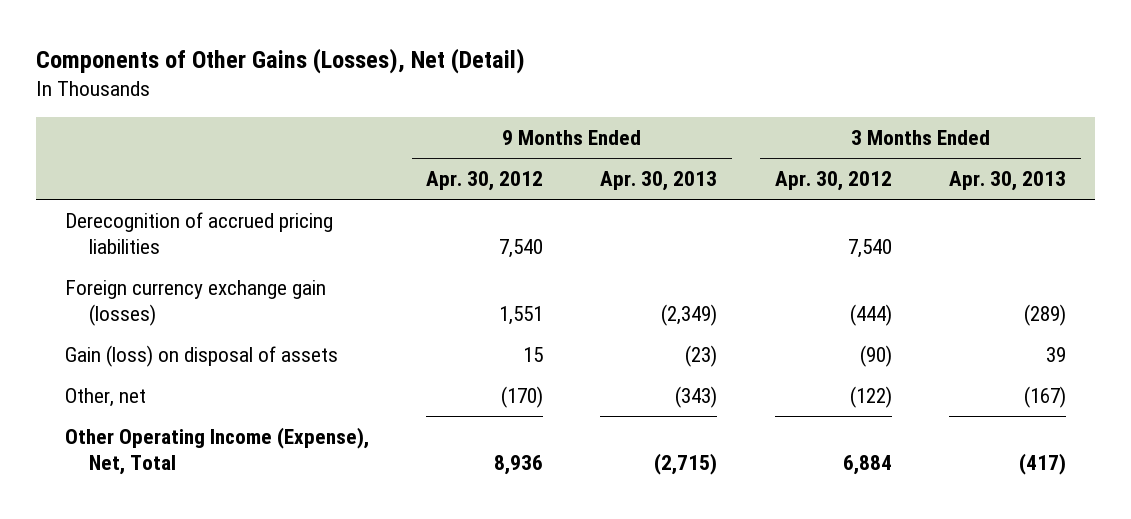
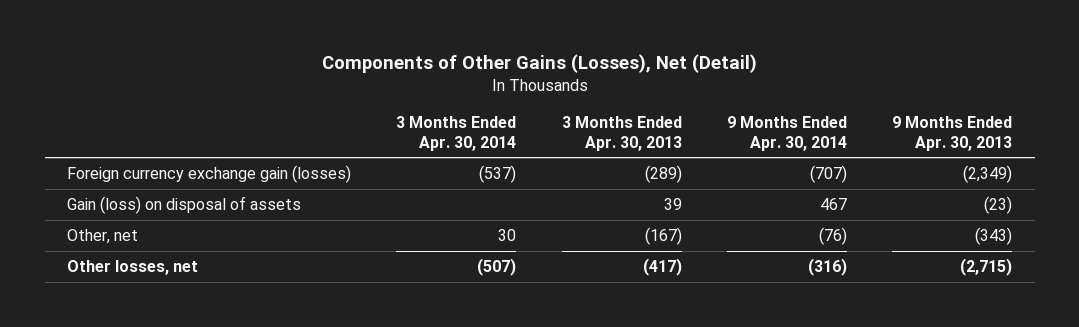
- | 9 Months Ended Apr. 30, 2012 | 9 Months Ended Apr. 30, 2013 | 3 Months Ended Apr. 30, 2012 | 3 Months Ended Apr. 30, 2013
+ | 3 Months Ended Apr. 30, 2014 | 3 Months Ended Apr. 30, 2013 | 9 Months Ended Apr. 30, 2014 | 9 Months Ended Apr. 30, 2013
- Derecognition of accrued pricing liabilities | 7,540 | | 7,540 |
- Other Operating Income (Expense), Net, Total | 8,936 | (2,715) | 6,884 | (417)
+ Other losses, net | (507) | (417) | (316) | (2,715)

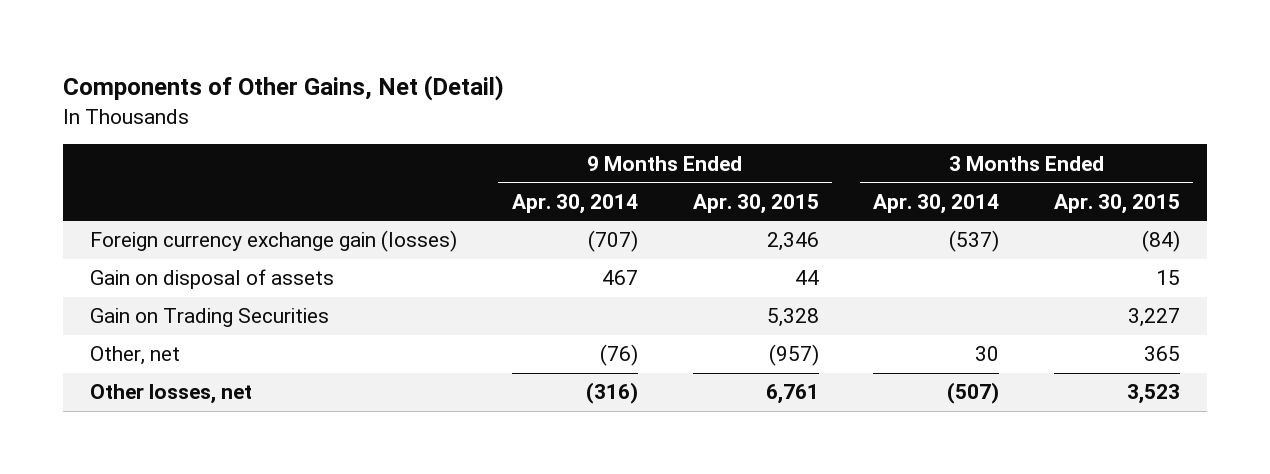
- Components of Other Gains (Losses), Net (Detail)
+ Components of Other Gains, Net (Detail)
- | 3 Months Ended Apr. 30, 2014 | 3 Months Ended Apr. 30, 2013 | 9 Months Ended Apr. 30, 2014 | 9 Months Ended Apr. 30, 2013
+ | 9 Months Ended Apr. 30, 2014 | 9 Months Ended Apr. 30, 2015 | 3 Months Ended Apr. 30, 2014 | 3 Months Ended Apr. 30, 2015
- Gain (loss) on disposal of assets | | 39 | 467 | (23)
+ Gain on disposal of assets | 467 | 44 | | 15
+ Gain on Trading Securities | | 5,328 | | 3,227

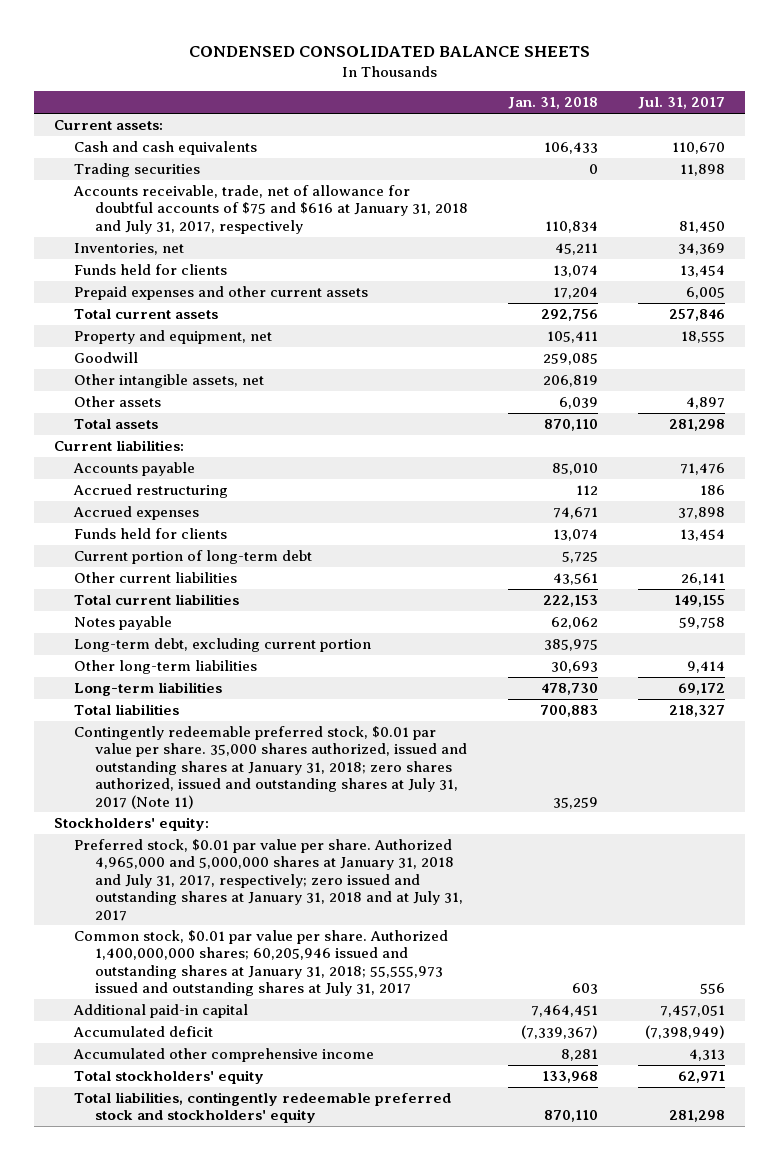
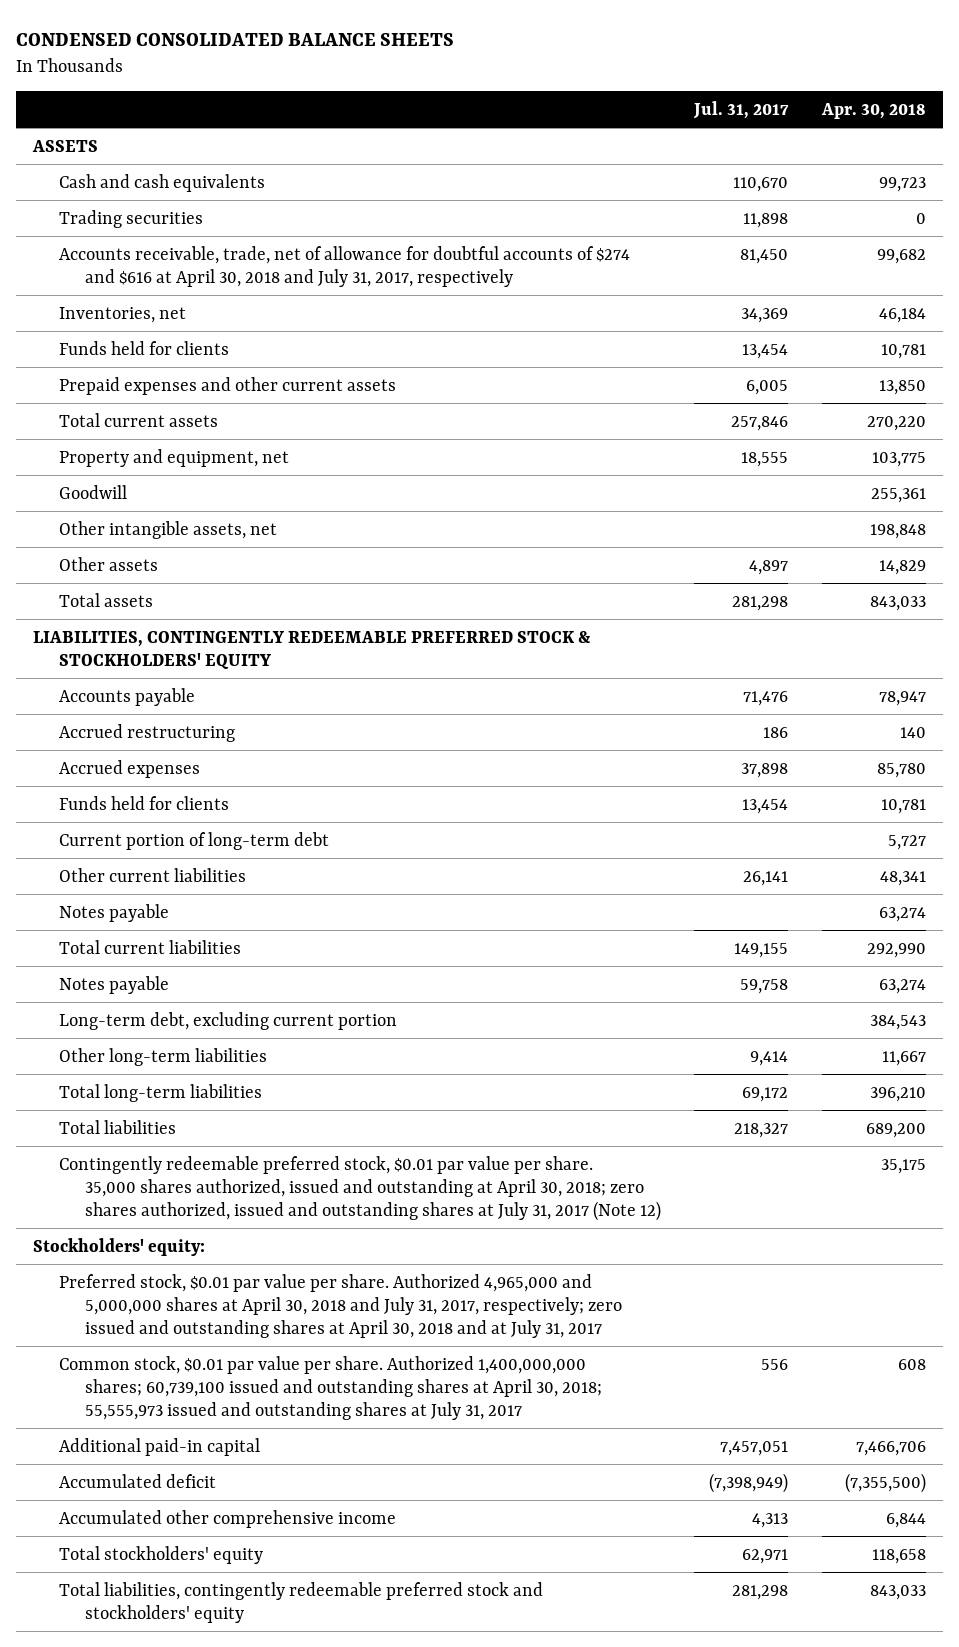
- | Jan. 31, 2018 | Jul. 31, 2017
+ | Jul. 31, 2017 | Apr. 30, 2018
- Current assets:
+ ASSETS
- Accounts receivable, trade, net of allowance for doubtful accounts of $75 and $616 at January 31, 2018 and July 31, 2017, respectively | 110,834 | 81,450
+ Accounts receivable, trade, net of allowance for doubtful accounts of $274 and $616 at April 30, 2018 and July 31, 2017, respectively | 81,450 | 99,682
- Current liabilities:
+ LIABILITIES, CONTINGENTLY REDEEMABLE PREFERRED STOCK & STOCKHOLDERS' EQUITY
+ Notes payable | | 63,274
- Long-term liabilities | 478,730 | 69,172
+ Total long-term liabilities | 69,172 | 396,210
- Contingently redeemable preferred stock, $0.01 par value per share. 35,000 shares authorized, issued and outstanding shares at January 31, 2018; zero shares authorized, issued and outstanding shares at July 31, 2017 (Note 11) | 35,259 |
+ Contingently redeemable preferred stock, $0.01 par value per share. 35,000 shares authorized, issued and outstanding at April 30, 2018; zero shares authorized, issued and outstanding shares at July 31, 2017 (Note 12) | | 35,175
- Preferred stock, $0.01 par value per share. Authorized 4,965,000 and 5,000,000 shares at January 31, 2018 and July 31, 2017, respectively; zero issued and outstanding shares at January 31, 2018 and at July 31, 2017
- Common stock, $0.01 par value per share. Authorized 1,400,000,000 shares; 60,205,946 issued and outstanding shares at January 31, 2018; 55,555,973 issued and outstanding shares at July 31, 2017 | 603 | 556
+ Preferred stock, $0.01 par value per share. Authorized 4,965,000 and 5,000,000 shares at April 30, 2018 and July 31, 2017, respectively; zero issued and outstanding shares at April 30, 2018 and at July 31, 2017
+ Common stock, $0.01 par value per share. Authorized 1,400,000,000 shares; 60,739,100 issued and outstanding shares at April 30, 2018; 55,555,973 issued and outstanding shares at July 31, 2017 | 556 | 608

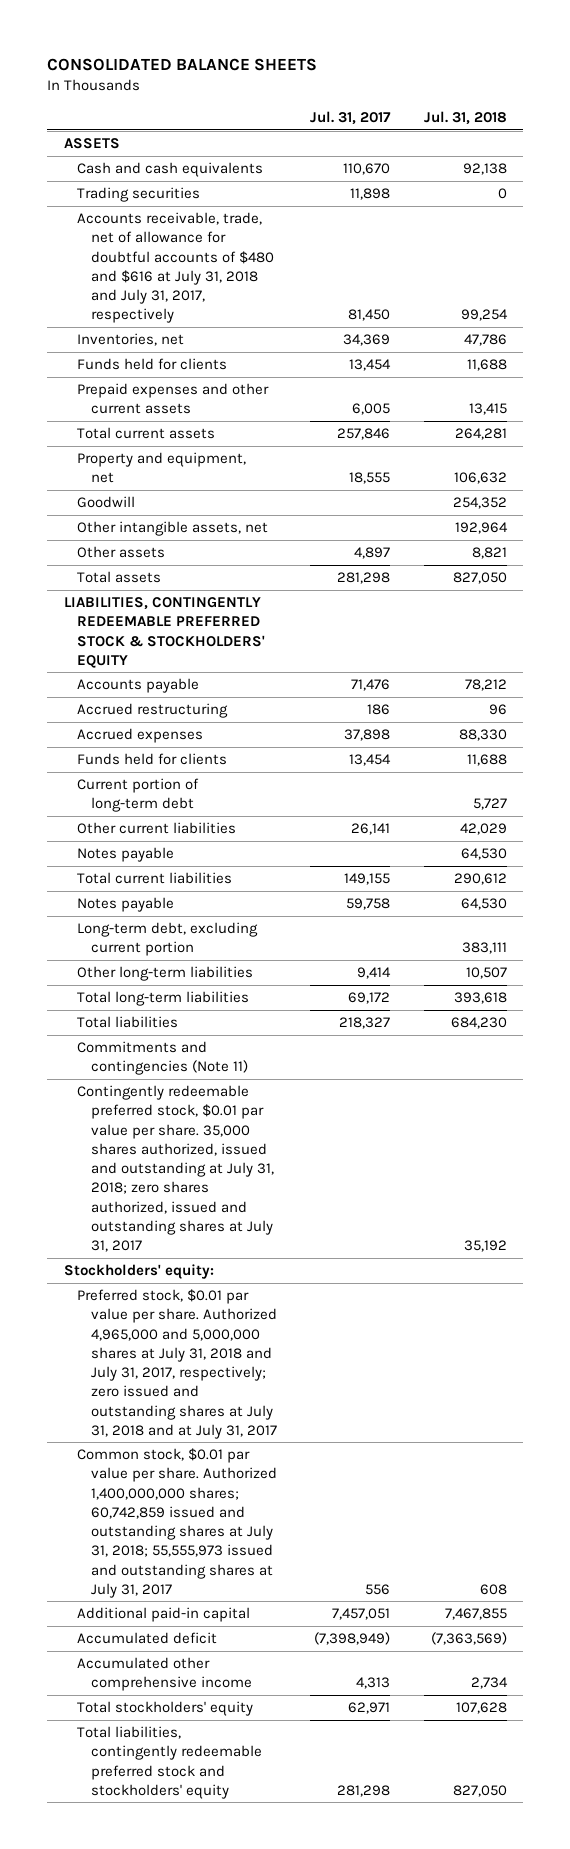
- CONDENSED CONSOLIDATED BALANCE SHEETS
+ CONSOLIDATED BALANCE SHEETS
- | Jul. 31, 2017 | Apr. 30, 2018
+ | Jul. 31, 2017 | Jul. 31, 2018
- Accounts receivable, trade, net of allowance for doubtful accounts of $274 and $616 at April 30, 2018 and July 31, 2017, respectively | 81,450 | 99,682
+ Accounts receivable, trade, net of allowance for doubtful accounts of $480 and $616 at July 31, 2018 and July 31, 2017, respectively | 81,450 | 99,254
- Contingently redeemable preferred stock, $0.01 par value per share. 35,000 shares authorized, issued and outstanding at April 30, 2018; zero shares authorized, issued and outstanding shares at July 31, 2017 (Note 12) | | 35,175
+ Commitments and contingencies (Note 11)
+ Contingently redeemable preferred stock, $0.01 par value per share. 35,000 shares authorized, issued and outstanding at July 31, 2018; zero shares authorized, issued and outstanding shares at July 31, 2017 | | 35,192
- Preferred stock, $0.01 par value per share. Authorized 4,965,000 and 5,000,000 shares at April 30, 2018 and July 31, 2017, respectively; zero issued and outstanding shares at April 30, 2018 and at July 31, 2017
- Common stock, $0.01 par value per share. Authorized 1,400,000,000 shares; 60,739,100 issued and outstanding shares at April 30, 2018; 55,555,973 issued and outstanding shares at July 31, 2017 | 556 | 608
+ Preferred stock, $0.01 par value per share. Authorized 4,965,000 and 5,000,000 shares at July 31, 2018 and July 31, 2017, respectively; zero issued and outstanding shares at July 31, 2018 and at July 31, 2017
+ Common stock, $0.01 par value per share. Authorized 1,400,000,000 shares; 60,742,859 issued and outstanding shares at July 31, 2018; 55,555,973 issued and outstanding shares at July 31, 2017 | 556 | 608

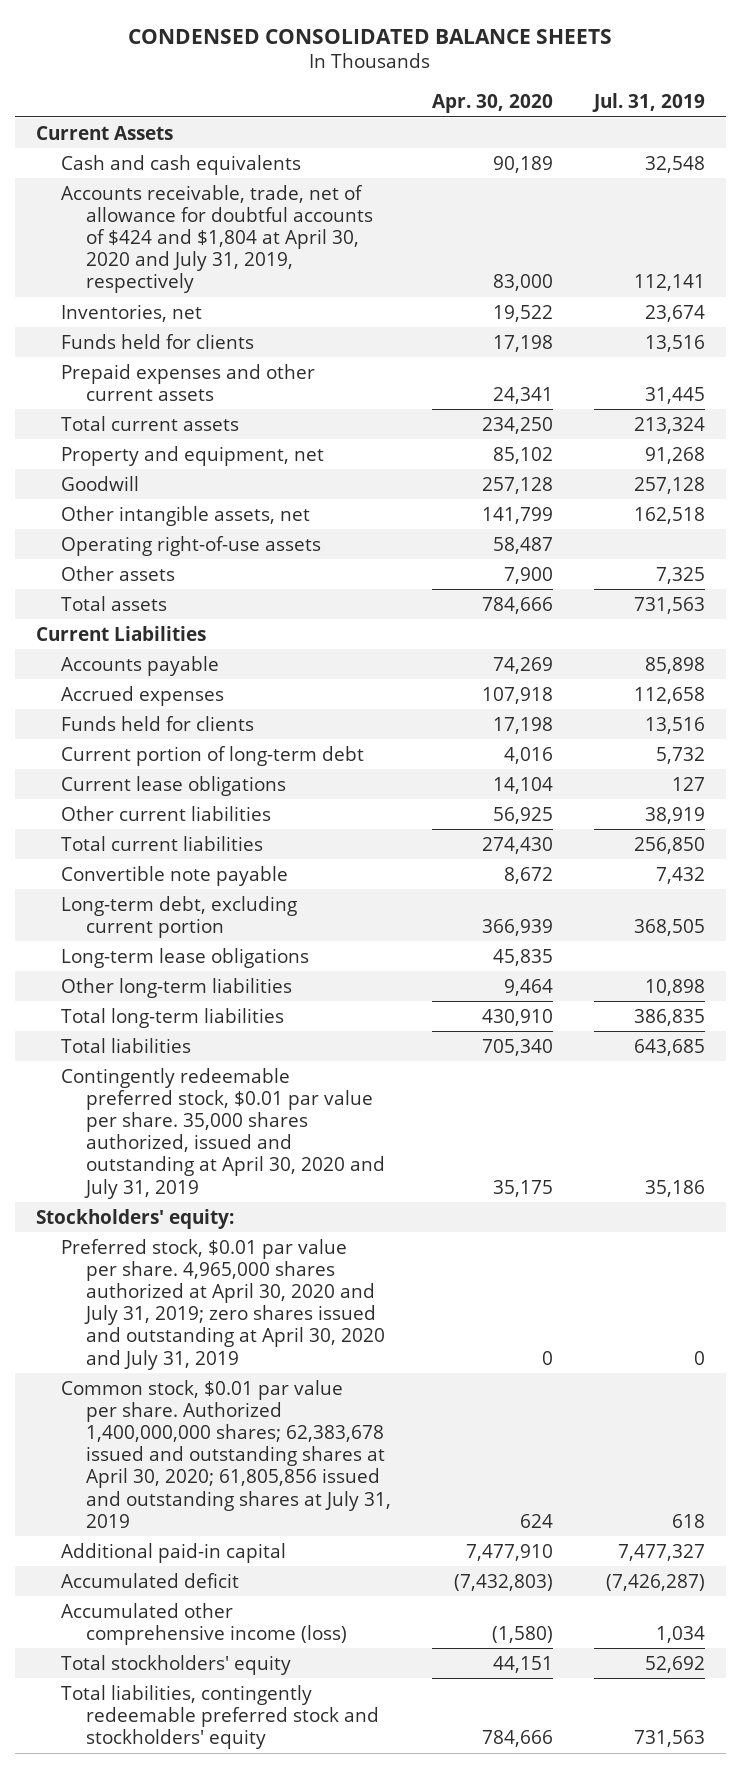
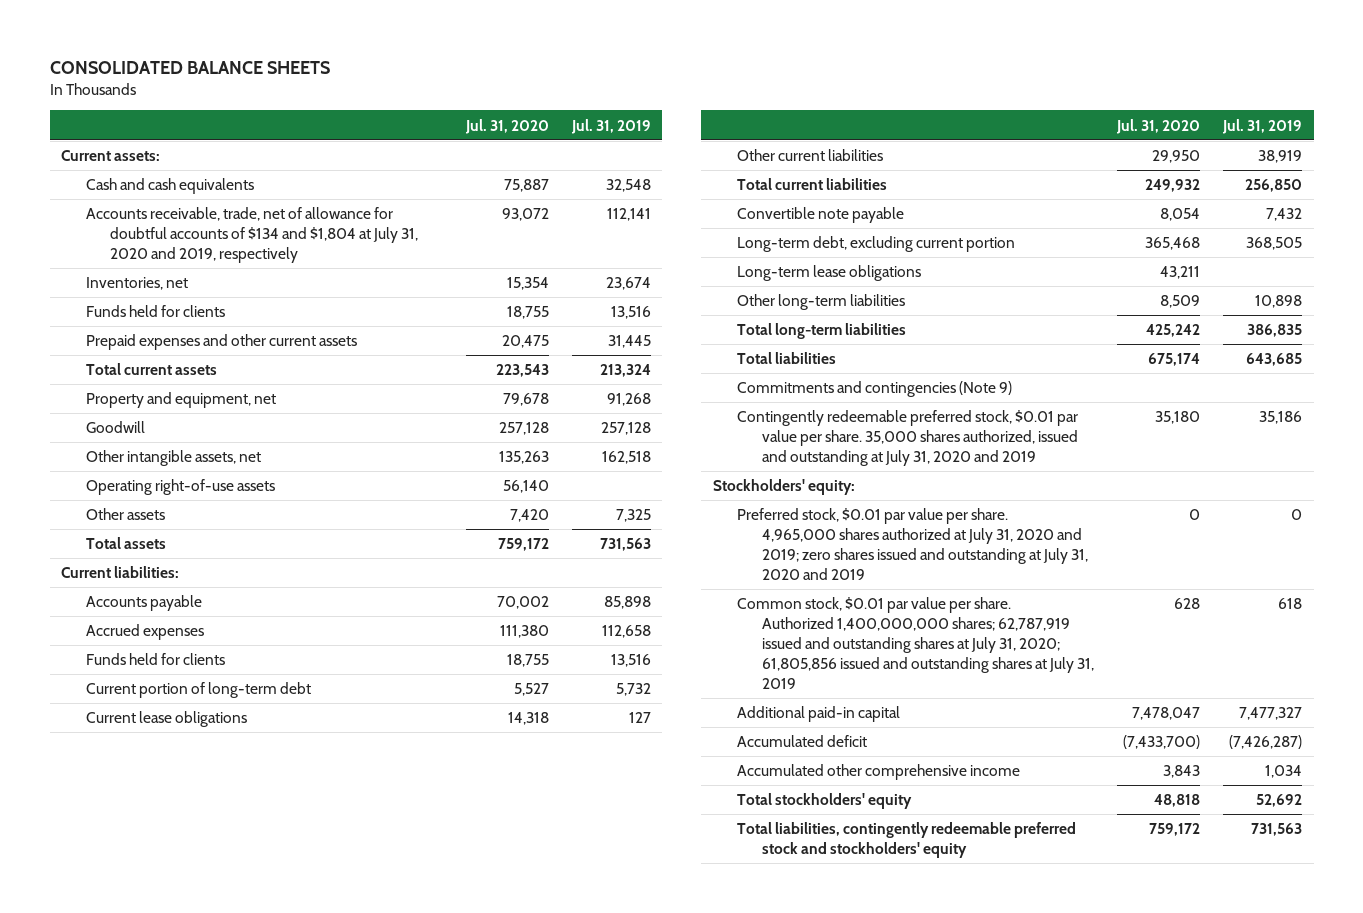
- CONDENSED CONSOLIDATED BALANCE SHEETS
+ CONSOLIDATED BALANCE SHEETS
- | Apr. 30, 2020 | Jul. 31, 2019
+ | Jul. 31, 2020 | Jul. 31, 2019
- Current Assets
+ Current assets:
- Accounts receivable, trade, net of allowance for doubtful accounts of $424 and $1,804 at April 30, 2020 and July 31, 2019, respectively | 83,000 | 112,141
+ Accounts receivable, trade, net of allowance for doubtful accounts of $134 and $1,804 at July 31, 2020 and 2019, respectively | 93,072 | 112,141
- Current Liabilities
+ Current liabilities:
- Contingently redeemable preferred stock, $0.01 par value per share. 35,000 shares authorized, issued and outstanding at April 30, 2020 and July 31, 2019 | 35,175 | 35,186
+ Commitments and contingencies (Note 9)
+ Contingently redeemable preferred stock, $0.01 par value per share. 35,000 shares authorized, issued and outstanding at July 31, 2020 and 2019 | 35,180 | 35,186
- Preferred stock, $0.01 par value per share. 4,965,000 shares authorized at April 30, 2020 and July 31, 2019; zero shares issued and outstanding at April 30, 2020 and July 31, 2019 | 0 | 0
- Common stock, $0.01 par value per share. Authorized 1,400,000,000 shares; 62,383,678 issued and outstanding shares at April 30, 2020; 61,805,856 issued and outstanding shares at July 31, 2019 | 624 | 618
+ Preferred stock, $0.01 par value per share. 4,965,000 shares authorized at July 31, 2020 and 2019; zero shares issued and outstanding at July 31, 2020 and 2019 | 0 | 0
+ Common stock, $0.01 par value per share. Authorized 1,400,000,000 shares; 62,787,919 issued and outstanding shares at July 31, 2020; 61,805,856 issued and outstanding shares at July 31, 2019 | 628 | 618
- Accumulated other comprehensive income (loss) | (1,580) | 1,034
+ Accumulated other comprehensive income | 3,843 | 1,034

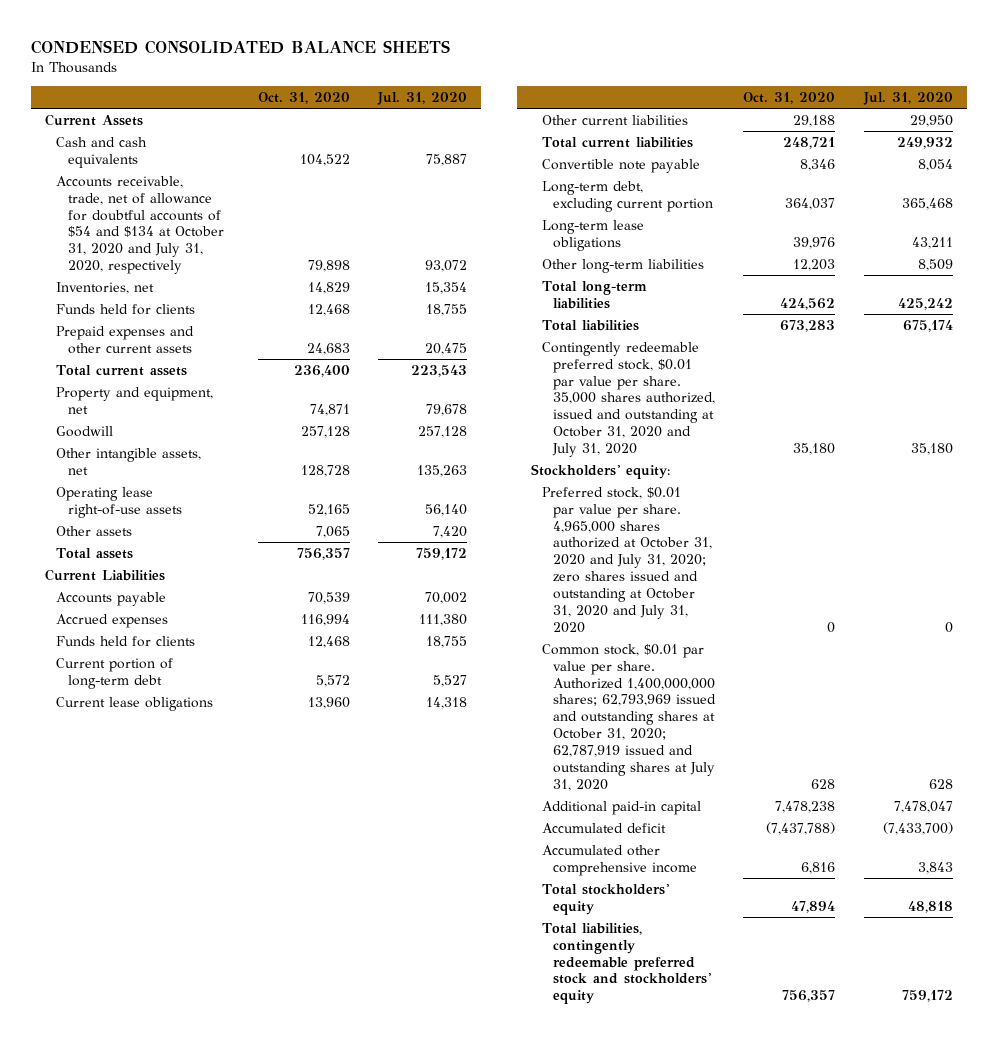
- CONSOLIDATED BALANCE SHEETS
+ CONDENSED CONSOLIDATED BALANCE SHEETS
- | Jul. 31, 2020 | Jul. 31, 2019
+ | Oct. 31, 2020 | Jul. 31, 2020
- Current assets:
+ Current Assets
- Accounts receivable, trade, net of allowance for doubtful accounts of $134 and $1,804 at July 31, 2020 and 2019, respectively | 93,072 | 112,141
+ Accounts receivable, trade, net of allowance for doubtful accounts of $54 and $134 at October 31, 2020 and July 31, 2020, respectively | 79,898 | 93,072
- Operating right-of-use assets | 56,140 |
+ Operating lease right-of-use assets | 52,165 | 56,140
- Current liabilities:
+ Current Liabilities
- Commitments and contingencies (Note 9)
- Contingently redeemable preferred stock, $0.01 par value per share. 35,000 shares authorized, issued and outstanding at July 31, 2020 and 2019 | 35,180 | 35,186
+ Contingently redeemable preferred stock, $0.01 par value per share. 35,000 shares authorized, issued and outstanding at October 31, 2020 and July 31, 2020 | 35,180 | 35,180
- Preferred stock, $0.01 par value per share. 4,965,000 shares authorized at July 31, 2020 and 2019; zero shares issued and outstanding at July 31, 2020 and 2019 | 0 | 0
- Common stock, $0.01 par value per share. Authorized 1,400,000,000 shares; 62,787,919 issued and outstanding shares at July 31, 2020; 61,805,856 issued and outstanding shares at July 31, 2019 | 628 | 618
+ Preferred stock, $0.01 par value per share. 4,965,000 shares authorized at October 31, 2020 and July 31, 2020; zero shares issued and outstanding at October 31, 2020 and July 31, 2020 | 0 | 0
+ Common stock, $0.01 par value per share. Authorized 1,400,000,000 shares; 62,793,969 issued and outstanding shares at October 31, 2020; 62,787,919 issued and outstanding shares at July 31, 2020 | 628 | 628

